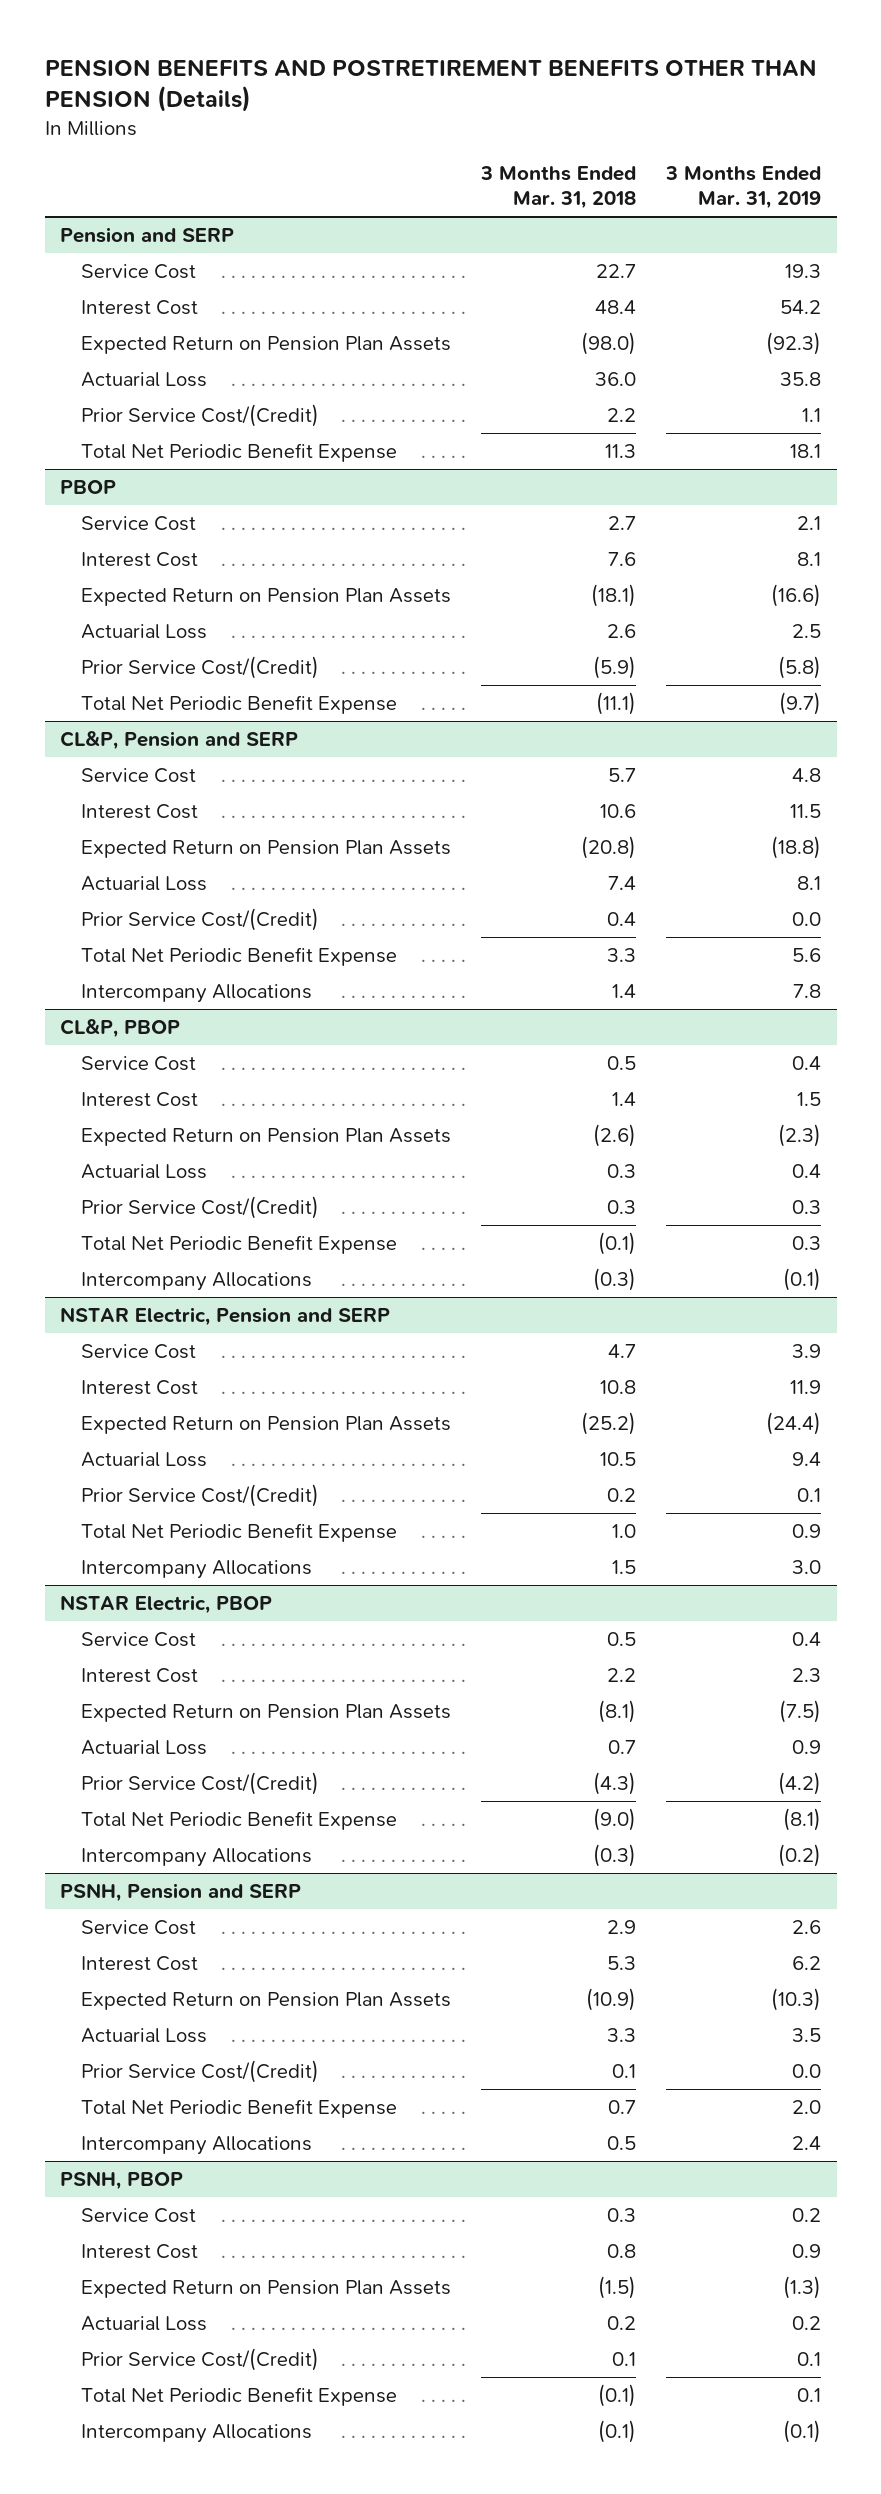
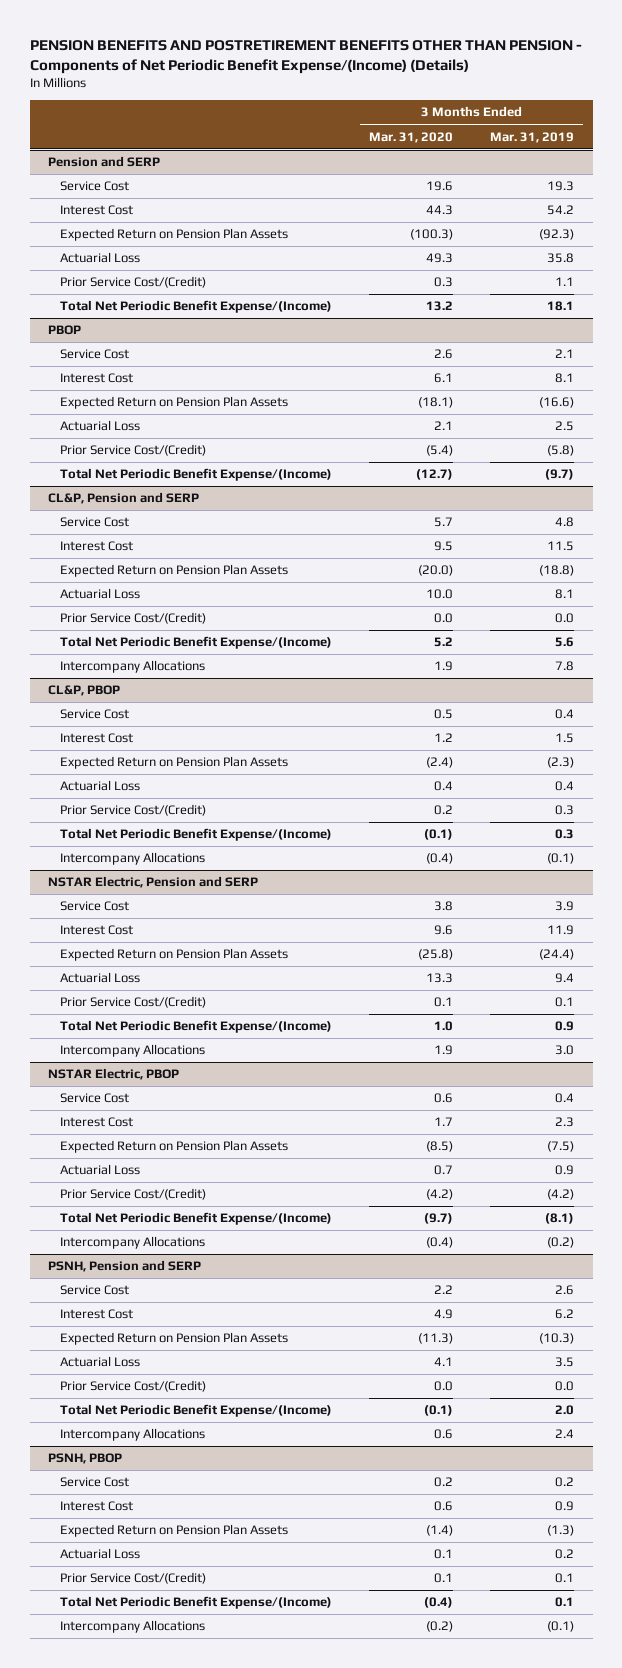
- PENSION BENEFITS AND POSTRETIREMENT BENEFITS OTHER THAN PENSION (Details)
+ PENSION BENEFITS AND POSTRETIREMENT BENEFITS OTHER THAN PENSION - Components of Net Periodic Benefit Expense/(Income) (Details)
- | 3 Months Ended Mar. 31, 2018 | 3 Months Ended Mar. 31, 2019
+ | 3 Months Ended Mar. 31, 2020 | 3 Months Ended Mar. 31, 2019
@ Pension and SERP
- Total Net Periodic Benefit Expense | 11.3 | 18.1
+ Total Net Periodic Benefit Expense/(Income) | 13.2 | 18.1
@ PBOP
- Total Net Periodic Benefit Expense | (11.1) | (9.7)
+ Total Net Periodic Benefit Expense/(Income) | (12.7) | (9.7)
@ CL&P, Pension and SERP
- Total Net Periodic Benefit Expense | 3.3 | 5.6
+ Total Net Periodic Benefit Expense/(Income) | 5.2 | 5.6
@ CL&P, PBOP
- Total Net Periodic Benefit Expense | (0.1) | 0.3
+ Total Net Periodic Benefit Expense/(Income) | (0.1) | 0.3
@ NSTAR Electric, Pension and SERP
- Total Net Periodic Benefit Expense | 1.0 | 0.9
+ Total Net Periodic Benefit Expense/(Income) | 1.0 | 0.9
@ NSTAR Electric, PBOP
- Total Net Periodic Benefit Expense | (9.0) | (8.1)
+ Total Net Periodic Benefit Expense/(Income) | (9.7) | (8.1)
@ PSNH, Pension and SERP
- Total Net Periodic Benefit Expense | 0.7 | 2.0
+ Total Net Periodic Benefit Expense/(Income) | (0.1) | 2.0
@ PSNH, PBOP
- Total Net Periodic Benefit Expense | (0.1) | 0.1
+ Total Net Periodic Benefit Expense/(Income) | (0.4) | 0.1

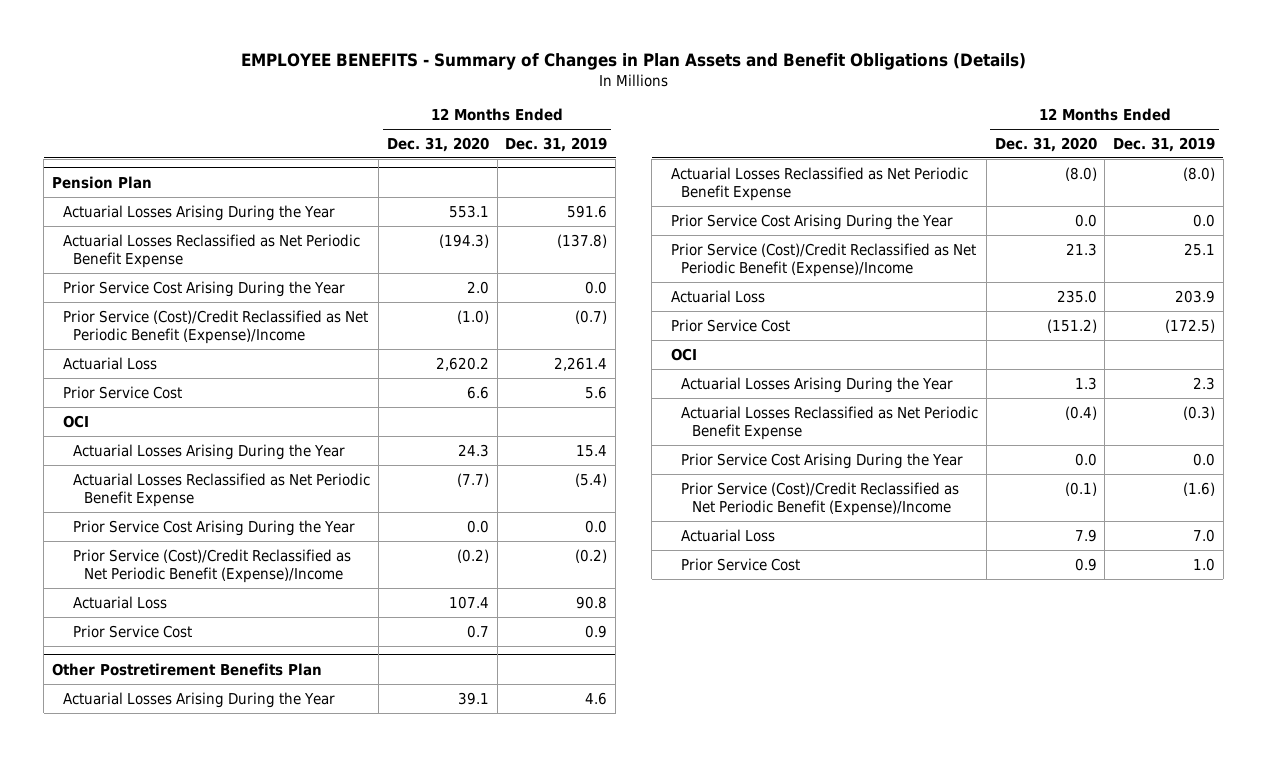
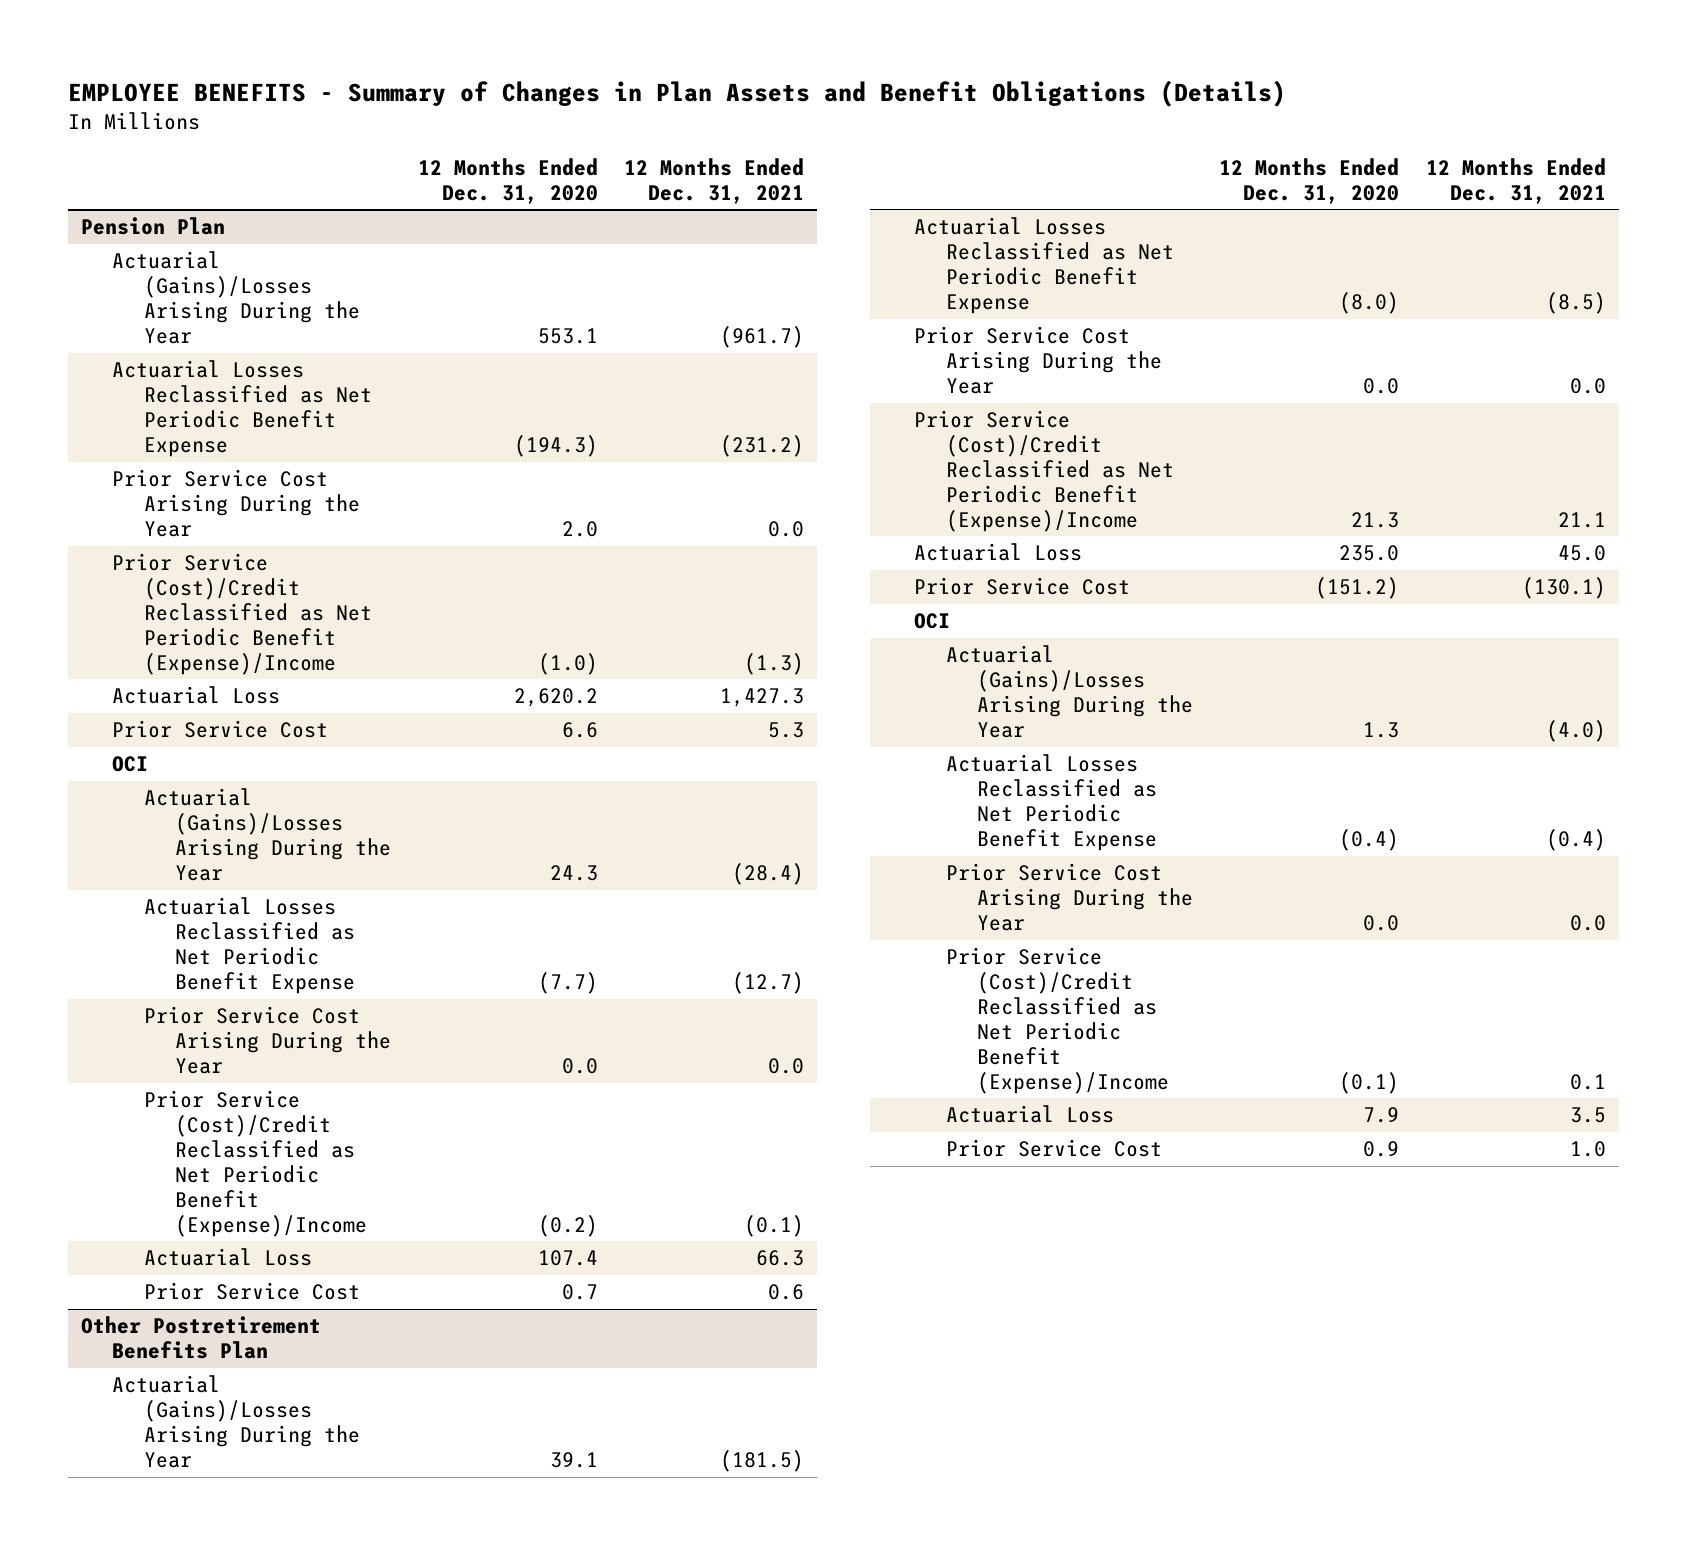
- | 12 Months Ended Dec. 31, 2020 | 12 Months Ended Dec. 31, 2019
+ | 12 Months Ended Dec. 31, 2020 | 12 Months Ended Dec. 31, 2021
@ Pension Plan
- Actuarial Losses Arising During the Year | 553.1 | 591.6
+ Actuarial (Gains)/Losses Arising During the Year | 553.1 | (961.7)
- Actuarial Losses Arising During the Year | 24.3 | 15.4
+ Actuarial (Gains)/Losses Arising During the Year | 24.3 | (28.4)
@ Other Postretirement Benefits Plan
- Actuarial Losses Arising During the Year | 39.1 | 4.6
+ Actuarial (Gains)/Losses Arising During the Year | 39.1 | (181.5)
- Actuarial Losses Arising During the Year | 1.3 | 2.3
+ Actuarial (Gains)/Losses Arising During the Year | 1.3 | (4.0)

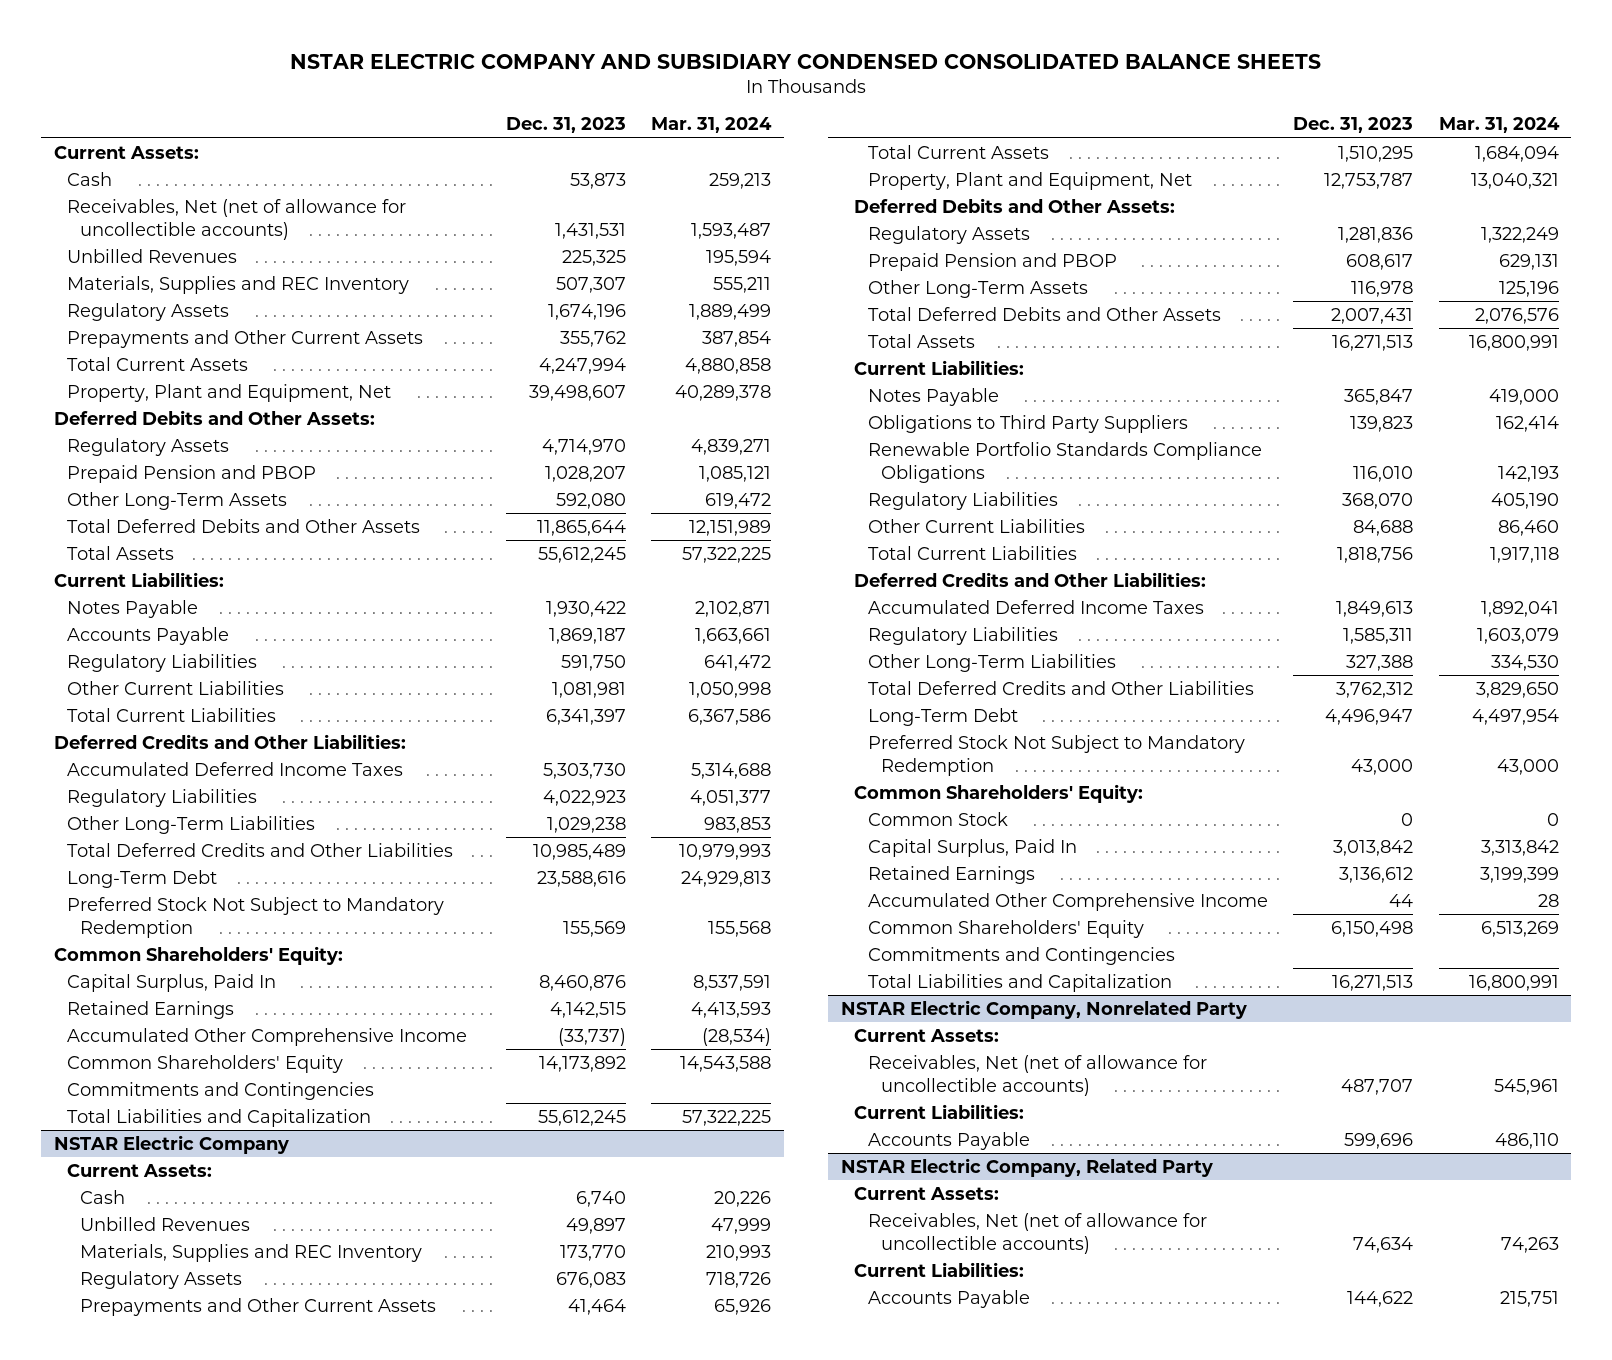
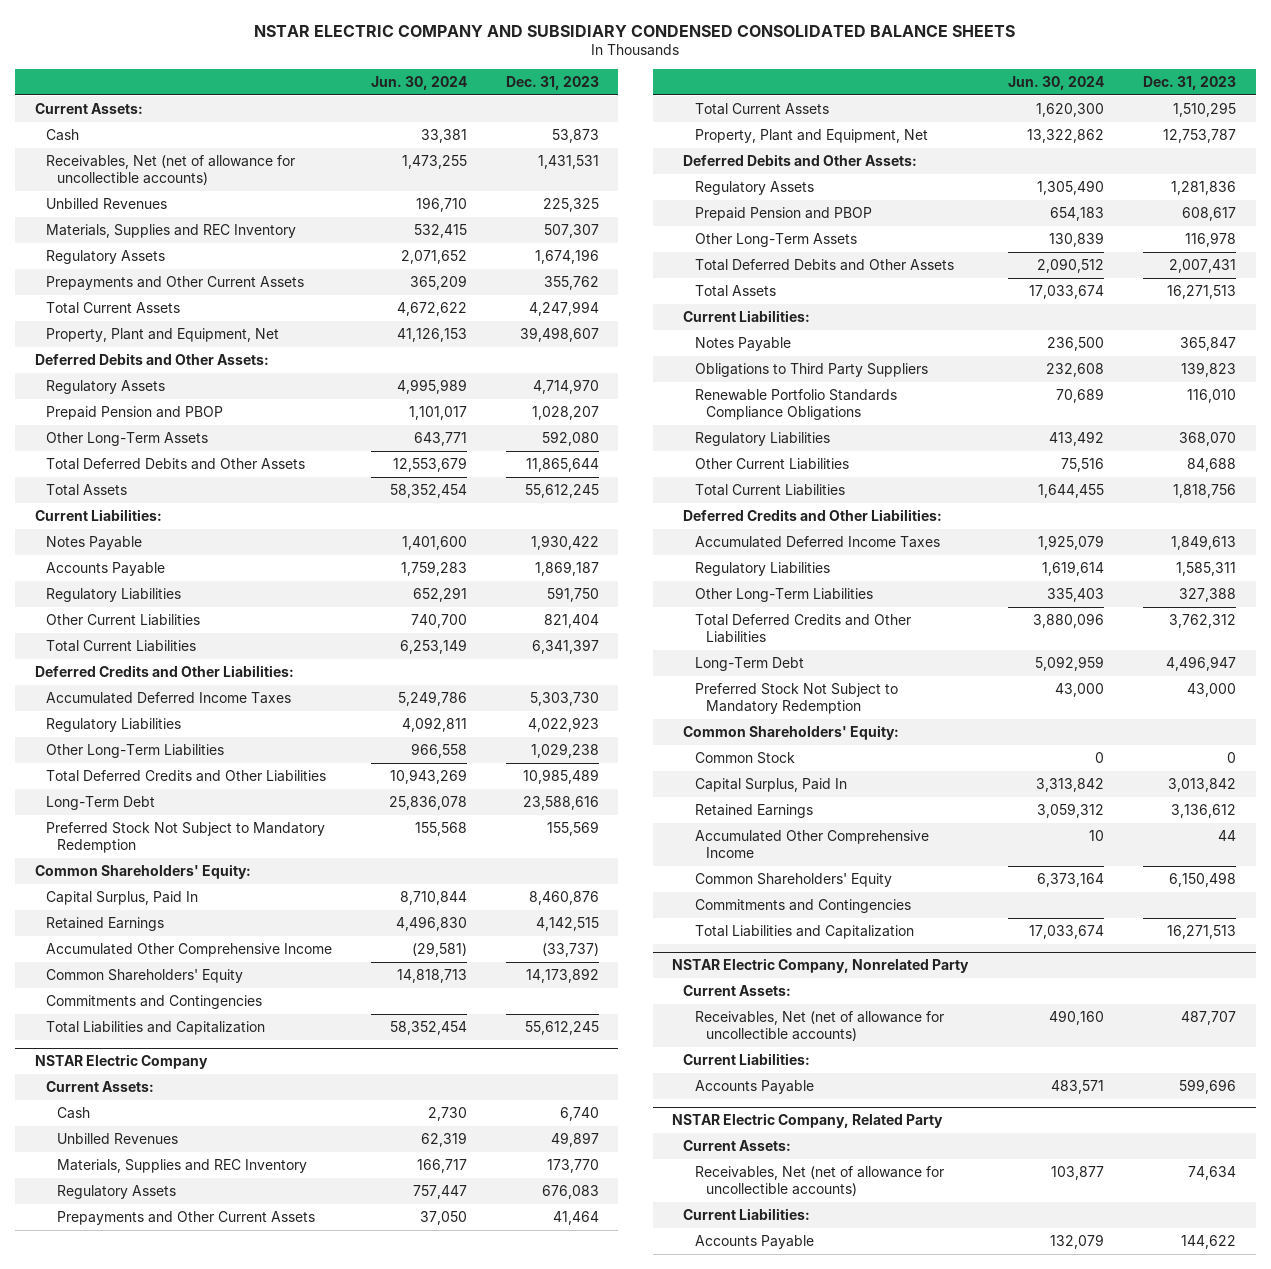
- | Dec. 31, 2023 | Mar. 31, 2024
+ | Jun. 30, 2024 | Dec. 31, 2023
- Other Current Liabilities | 1,081,981 | 1,050,998
+ Other Current Liabilities | 740,700 | 821,404

